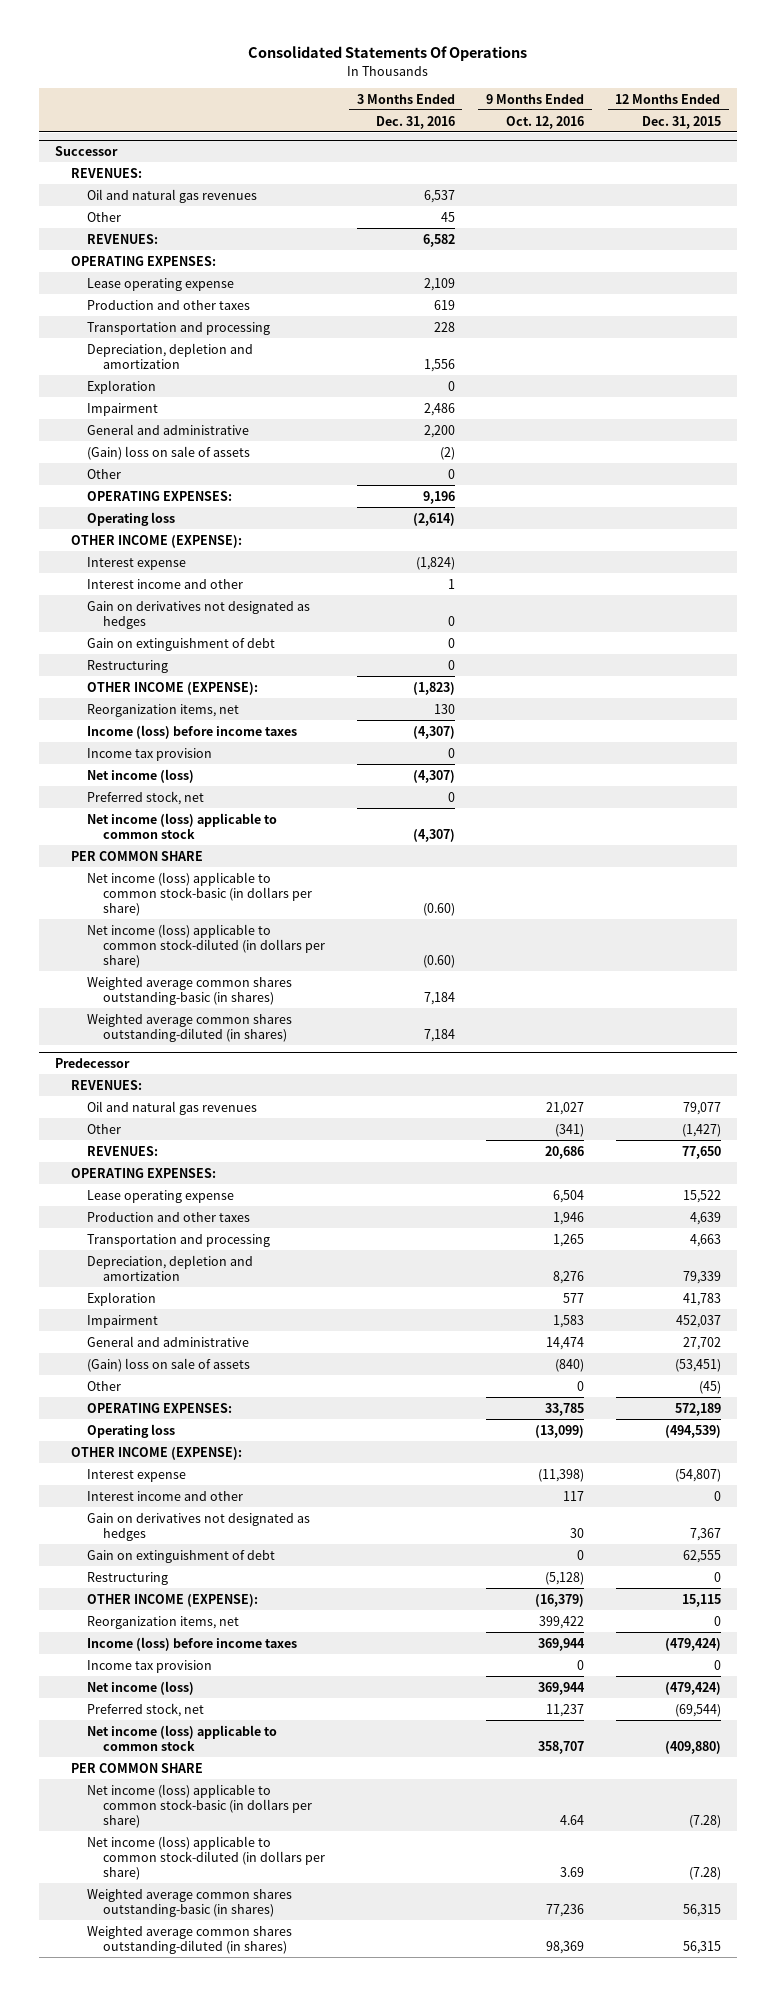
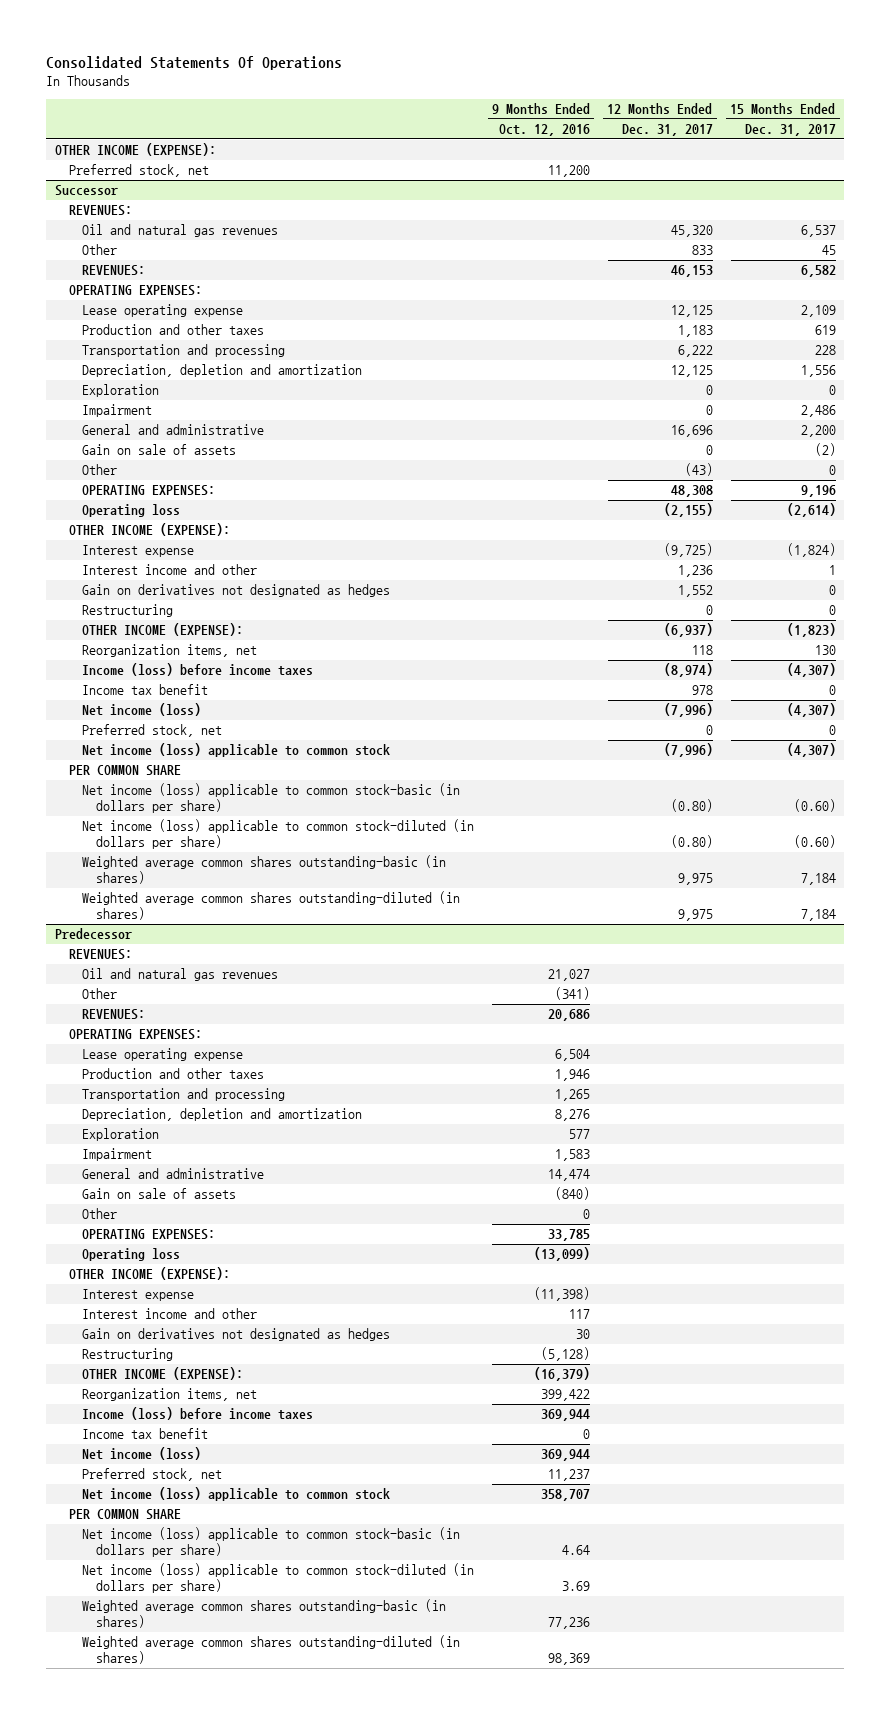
- | 3 Months Ended Dec. 31, 2016 | 9 Months Ended Oct. 12, 2016 | 12 Months Ended Dec. 31, 2015
+ | 9 Months Ended Oct. 12, 2016 | 12 Months Ended Dec. 31, 2017 | 15 Months Ended Dec. 31, 2017
+ OTHER INCOME (EXPENSE):
+ Preferred stock, net | 11,200 | |
@ Successor
- (Gain) loss on sale of assets | (2) | |
+ Gain on sale of assets | | 0 | (2)
- Gain on extinguishment of debt | 0 | |
- Income tax provision | 0 | |
+ Income tax benefit | | 978 | 0
@ Predecessor
- (Gain) loss on sale of assets | | (840) | (53,451)
+ Gain on sale of assets | (840) | |
- Gain on extinguishment of debt | | 0 | 62,555
- Income tax provision | | 0 | 0
+ Income tax benefit | 0 | |

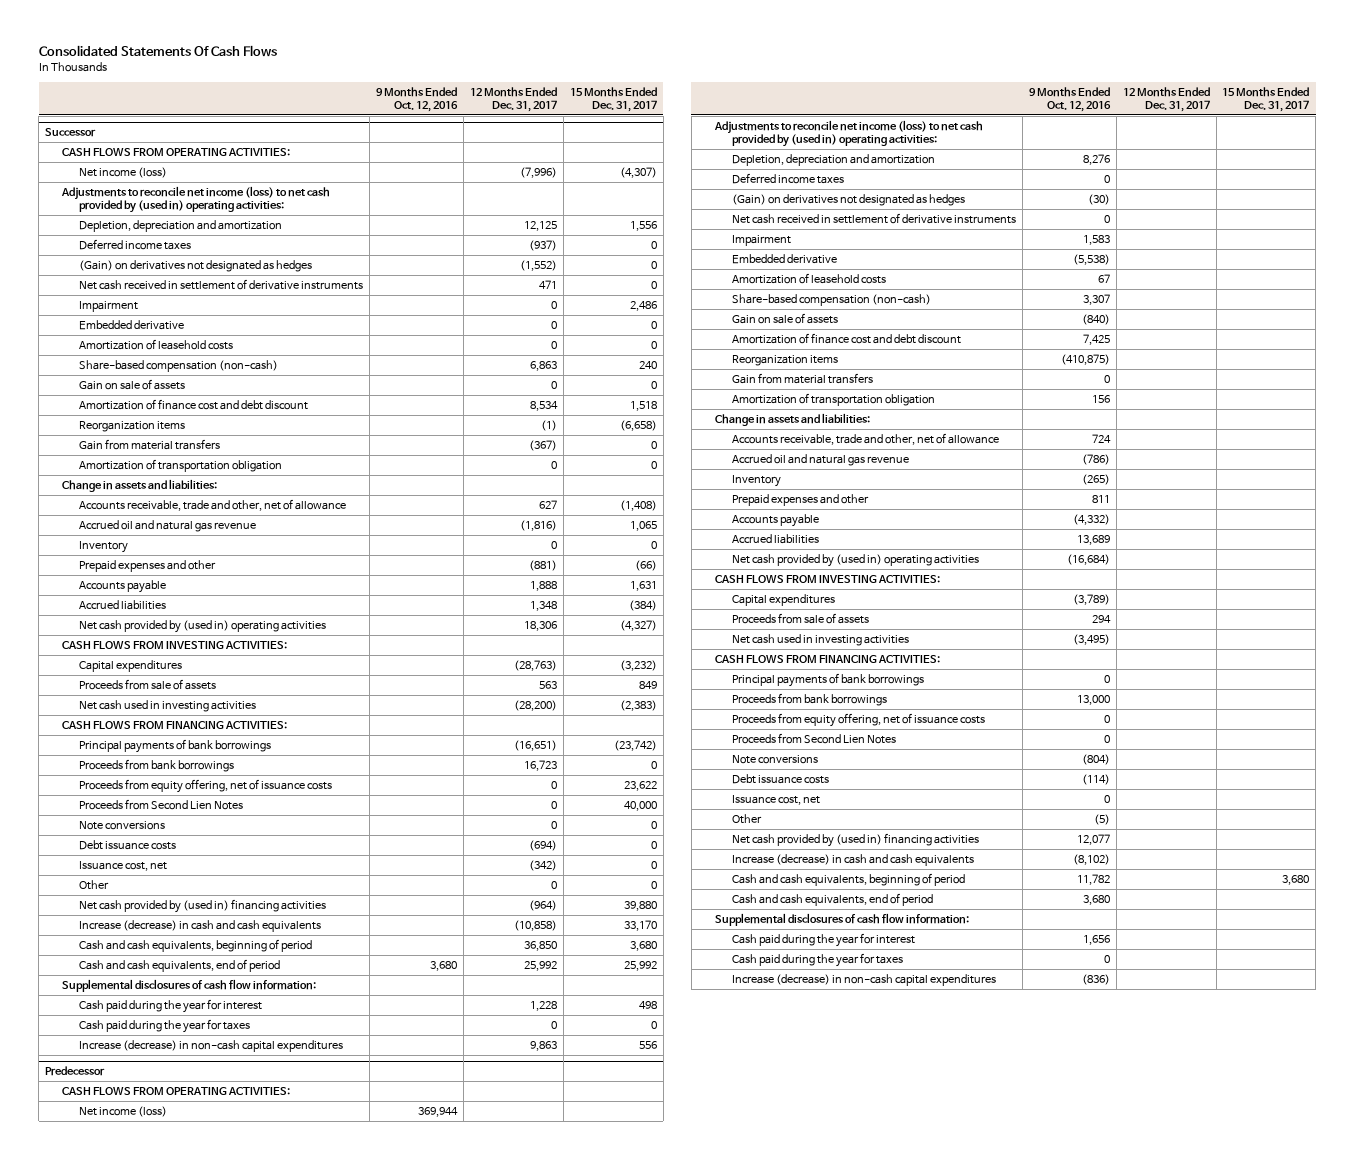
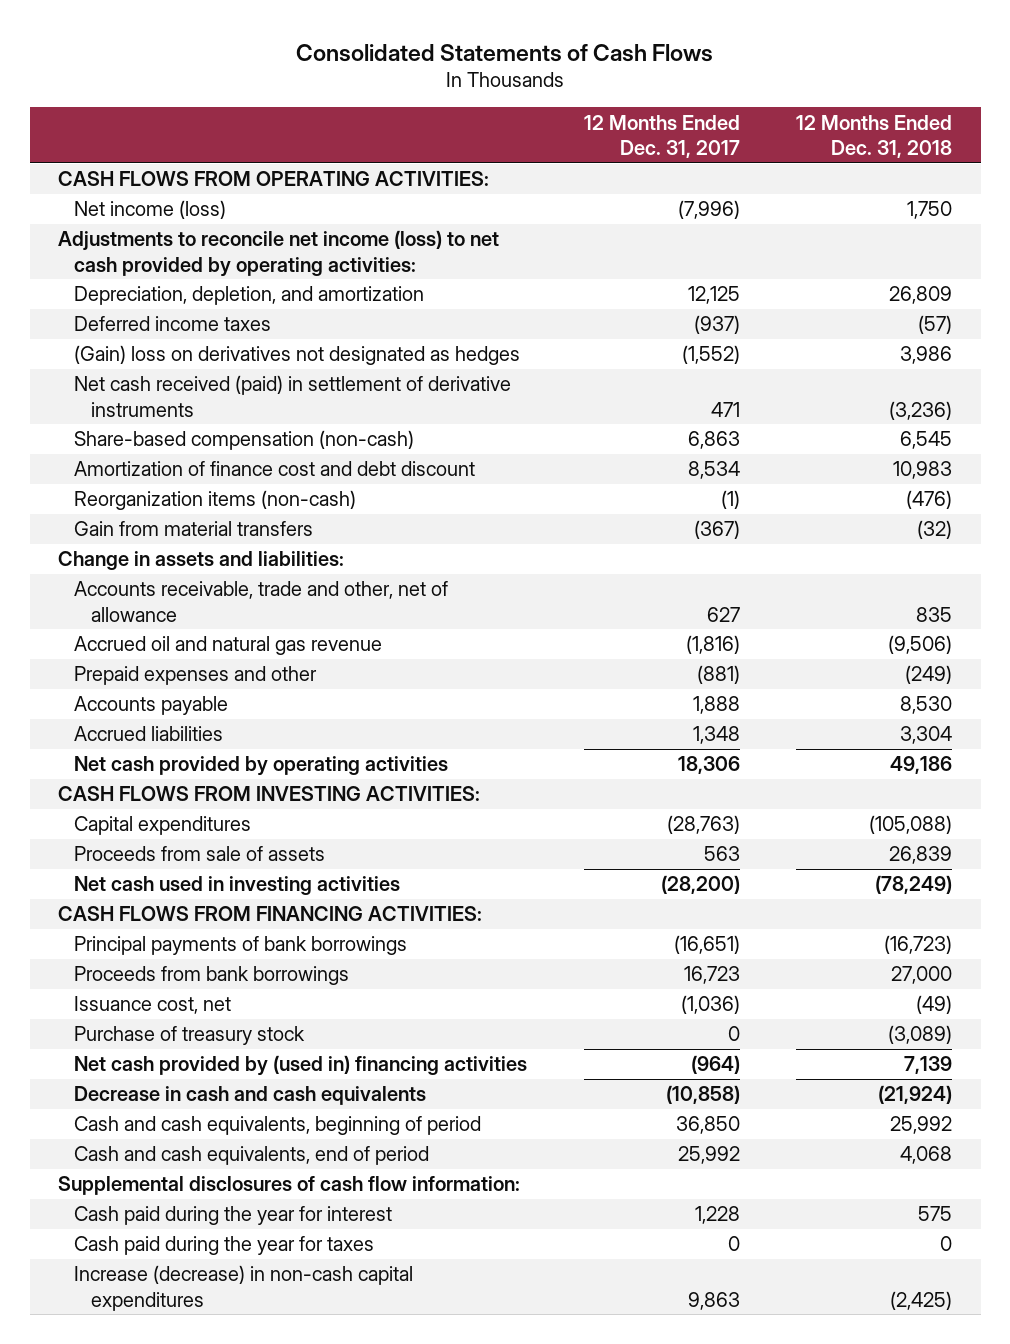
- Consolidated Statements Of Cash Flows
+ Consolidated Statements of Cash Flows
- | 9 Months Ended Oct. 12, 2016 | 12 Months Ended Dec. 31, 2017 | 15 Months Ended Dec. 31, 2017
+ | 12 Months Ended Dec. 31, 2017 | 12 Months Ended Dec. 31, 2018
- Successor
- Adjustments to reconcile net income (loss) to net cash provided by (used in) operating activities:
- Depletion, depreciation and amortization | | 12,125 | 1,556
+ Adjustments to reconcile net income (loss) to net cash provided by operating activities:
+ Depreciation, depletion, and amortization | 12,125 | 26,809
- (Gain) on derivatives not designated as hedges | | (1,552) | 0
- Net cash received in settlement of derivative instruments | | 471 | 0
- Impairment | | 0 | 2,486
- Embedded derivative | | 0 | 0
- Amortization of leasehold costs | | 0 | 0
+ (Gain) loss on derivatives not designated as hedges | (1,552) | 3,986
+ Net cash received (paid) in settlement of derivative instruments | 471 | (3,236)
- Gain on sale of assets | | 0 | 0
- Reorganization items | | (1) | (6,658)
+ Reorganization items (non-cash) | (1) | (476)
- Amortization of transportation obligation | | 0 | 0
- Inventory | | 0 | 0
- Net cash provided by (used in) operating activities | | 18,306 | (4,327)
+ Net cash provided by operating activities | 18,306 | 49,186
- Proceeds from equity offering, net of issuance costs | | 0 | 23,622
- Proceeds from Second Lien Notes | | 0 | 40,000
- Note conversions | | 0 | 0
- Debt issuance costs | | (694) | 0
- Issuance cost, net | | (342) | 0
- Other | | 0 | 0
+ Issuance cost, net | (1,036) | (49)
+ Purchase of treasury stock | 0 | (3,089)
- Increase (decrease) in cash and cash equivalents | | (10,858) | 33,170
+ Decrease in cash and cash equivalents | (10,858) | (21,924)
- Predecessor
- CASH FLOWS FROM OPERATING ACTIVITIES:
- Net income (loss) | 369,944 | |
- Adjustments to reconcile net income (loss) to net cash provided by (used in) operating activities:
- Depletion, depreciation and amortization | 8,276 | |
- Deferred income taxes | 0 | |
- (Gain) on derivatives not designated as hedges | (30) | |
- Net cash received in settlement of derivative instruments | 0 | |
- Impairment | 1,583 | |
- Embedded derivative | (5,538) | |
- Amortization of leasehold costs | 67 | |
- Share-based compensation (non-cash) | 3,307 | |
- Gain on sale of assets | (840) | |
- Amortization of finance cost and debt discount | 7,425 | |
- Reorganization items | (410,875) | |
- Gain from material transfers | 0 | |
- Amortization of transportation obligation | 156 | |
- Change in assets and liabilities:
- Accounts receivable, trade and other, net of allowance | 724 | |
- Accrued oil and natural gas revenue | (786) | |
- Inventory | (265) | |
- Prepaid expenses and other | 811 | |
- Accounts payable | (4,332) | |
- Accrued liabilities | 13,689 | |
- Net cash provided by (used in) operating activities | (16,684) | |
- CASH FLOWS FROM INVESTING ACTIVITIES:
- Capital expenditures | (3,789) | |
- Proceeds from sale of assets | 294 | |
- Net cash used in investing activities | (3,495) | |
- CASH FLOWS FROM FINANCING ACTIVITIES:
- Principal payments of bank borrowings | 0 | |
- Proceeds from bank borrowings | 13,000 | |
- Proceeds from equity offering, net of issuance costs | 0 | |
- Proceeds from Second Lien Notes | 0 | |
- Note conversions | (804) | |
- Debt issuance costs | (114) | |
- Issuance cost, net | 0 | |
- Other | (5) | |
- Net cash provided by (used in) financing activities | 12,077 | |
- Increase (decrease) in cash and cash equivalents | (8,102) | |
- Cash and cash equivalents, beginning of period | 11,782 | | 3,680
- Cash and cash equivalents, end of period | 3,680 | |
- Supplemental disclosures of cash flow information:
- Cash paid during the year for interest | 1,656 | |
- Cash paid during the year for taxes | 0 | |
- Increase (decrease) in non-cash capital expenditures | (836) | |

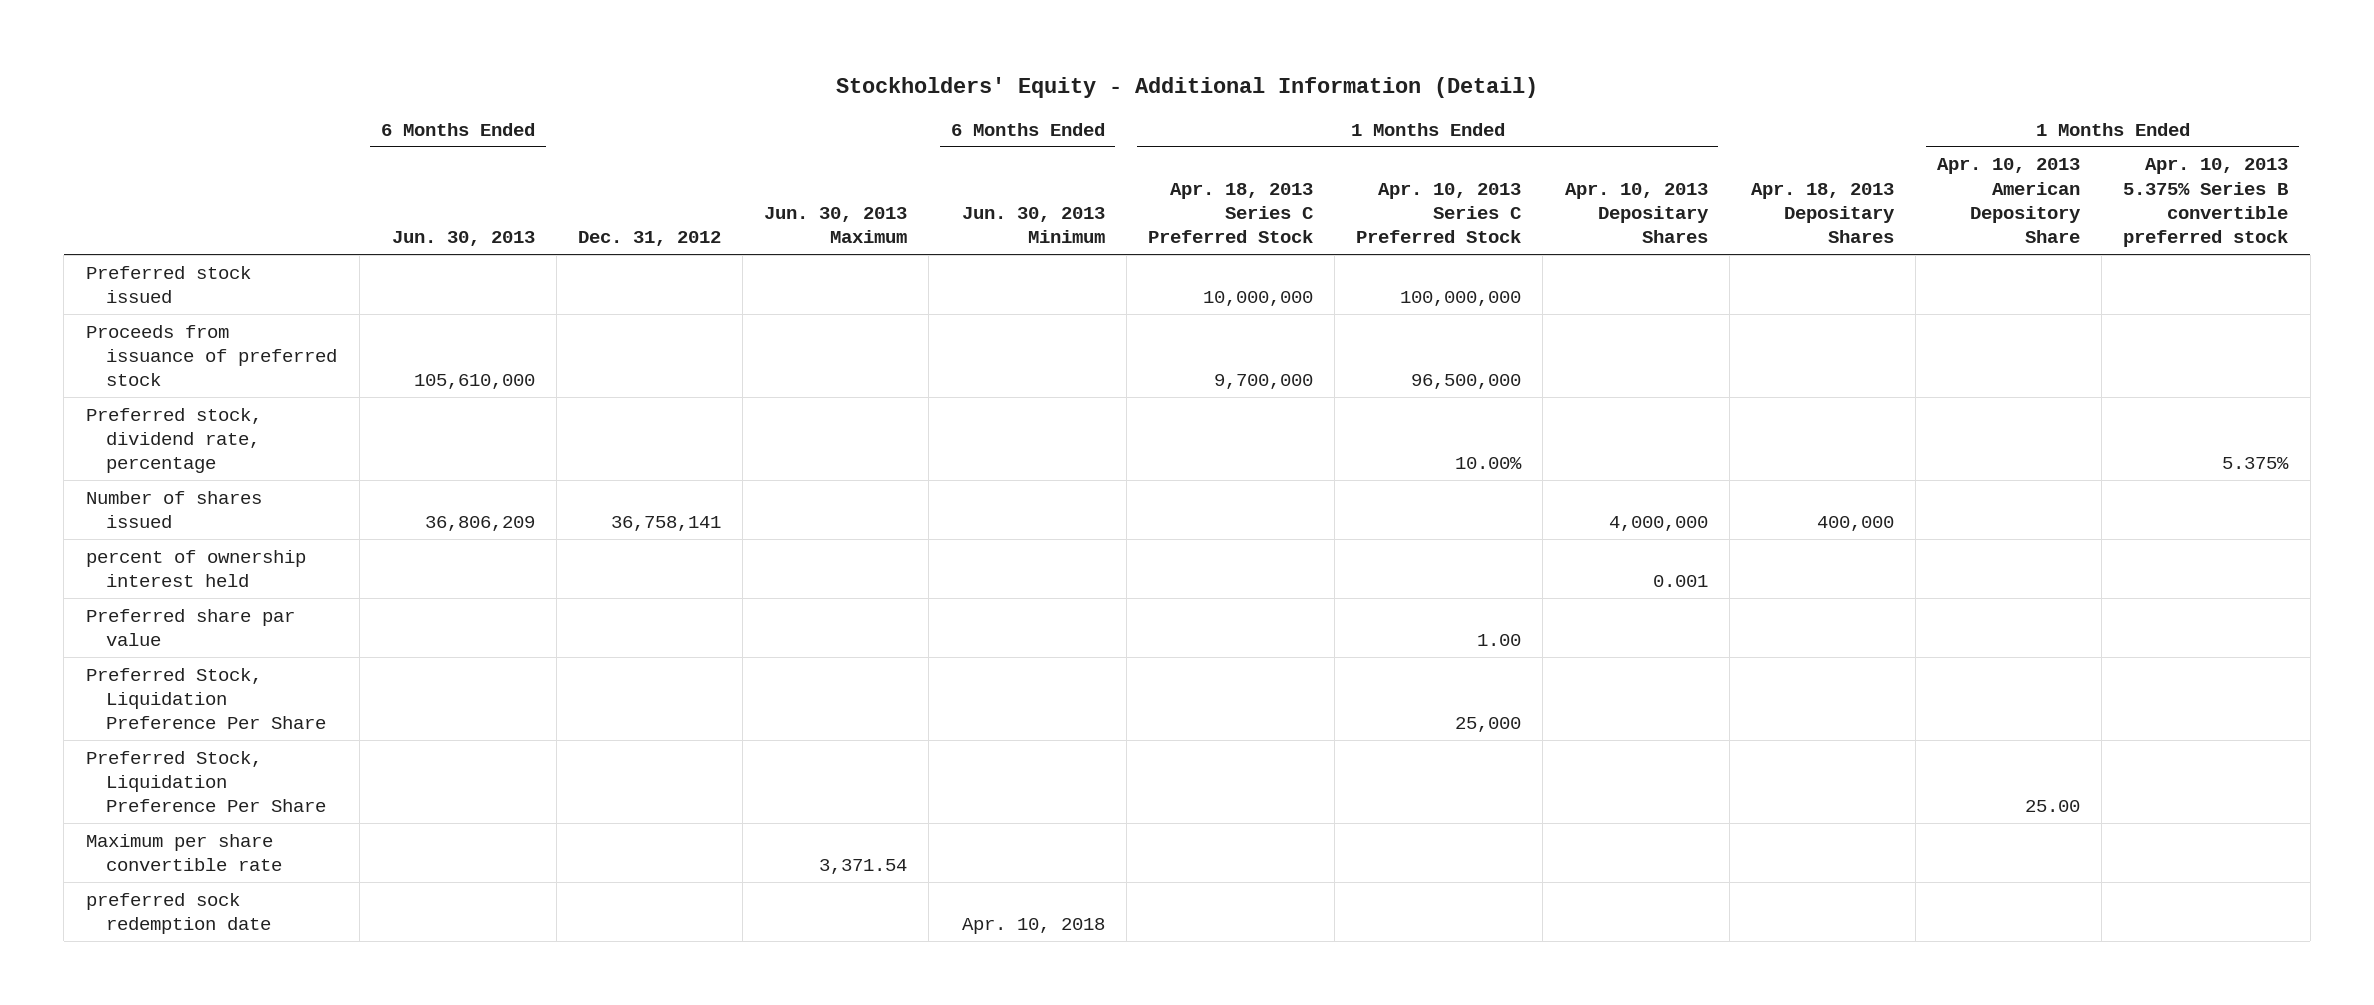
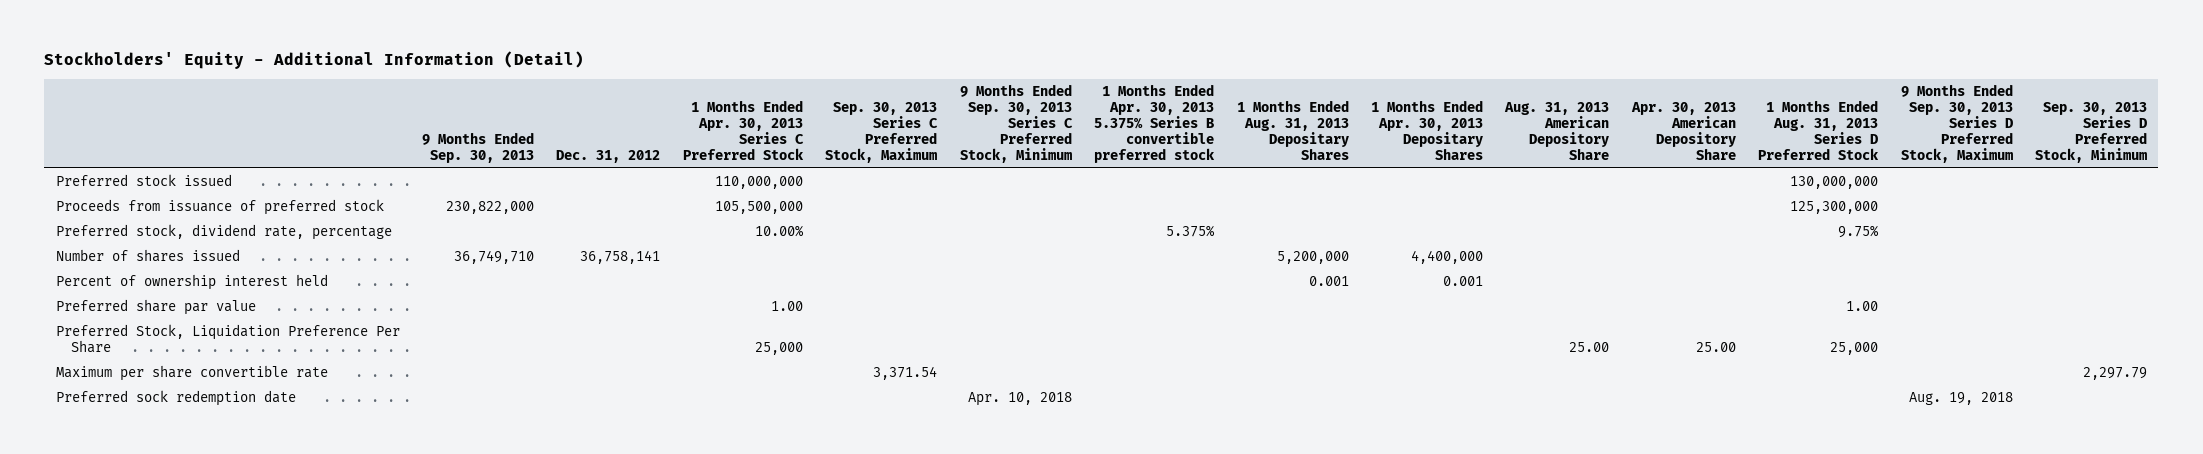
- | 6 Months Ended Jun. 30, 2013 | Dec. 31, 2012 | Jun. 30, 2013 Maximum | 6 Months Ended Jun. 30, 2013 Minimum | 1 Months Ended Apr. 18, 2013 Series C Preferred Stock | 1 Months Ended Apr. 10, 2013 Series C Preferred Stock | 1 Months Ended Apr. 10, 2013 Depositary Shares | Apr. 18, 2013 Depositary Shares | 1 Months Ended Apr. 10, 2013 American Depository Share | 1 Months Ended Apr. 10, 2013 5.375% Series B convertible preferred stock
+ | 9 Months Ended Sep. 30, 2013 | Dec. 31, 2012 | 1 Months Ended Apr. 30, 2013 Series C Preferred Stock | Sep. 30, 2013 Series C Preferred Stock, Maximum | 9 Months Ended Sep. 30, 2013 Series C Preferred Stock, Minimum | 1 Months Ended Apr. 30, 2013 5.375% Series B convertible preferred stock | 1 Months Ended Aug. 31, 2013 Depositary Shares | 1 Months Ended Apr. 30, 2013 Depositary Shares | Aug. 31, 2013 American Depository Share | Apr. 30, 2013 American Depository Share | 1 Months Ended Aug. 31, 2013 Series D Preferred Stock | 9 Months Ended Sep. 30, 2013 Series D Preferred Stock, Maximum | Sep. 30, 2013 Series D Preferred Stock, Minimum
- percent of ownership interest held | | | | | | | 0.001 | | |
+ Percent of ownership interest held | | | | | | | 0.001 | 0.001 | | | | |
- Preferred Stock, Liquidation Preference Per Share | | | | | | | | | 25.00 |
- preferred sock redemption date | | | | Apr. 10, 2018 | | | | | |
+ Preferred sock redemption date | | | | | Apr. 10, 2018 | | | | | | | Aug. 19, 2018 |

